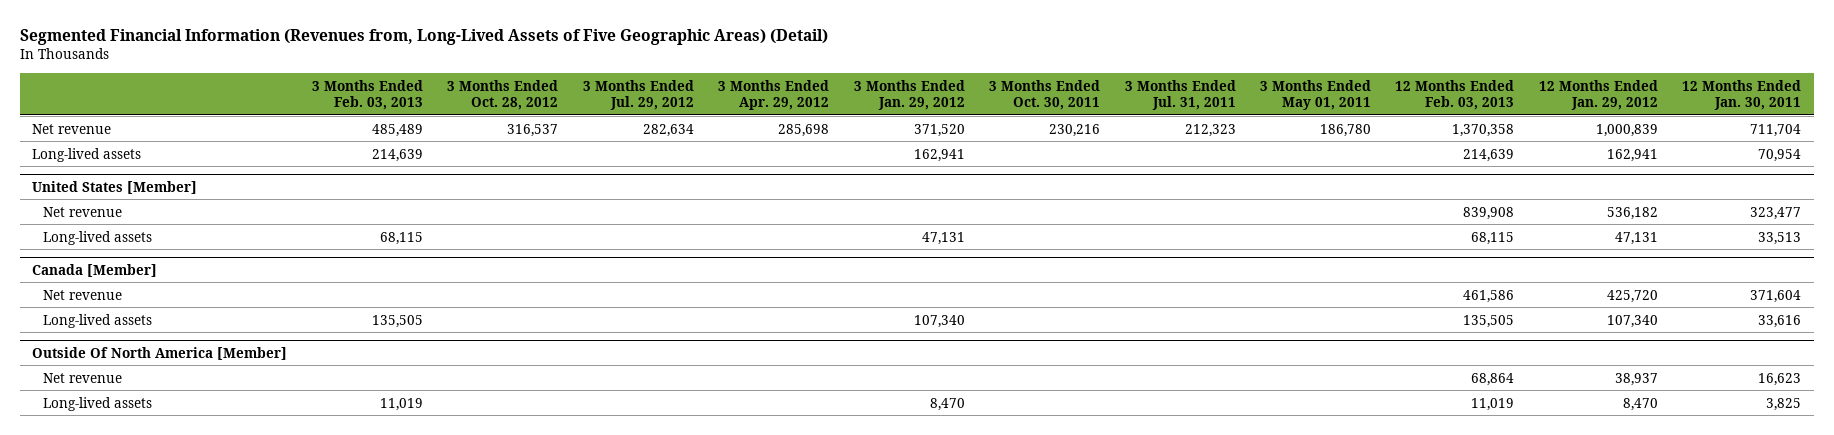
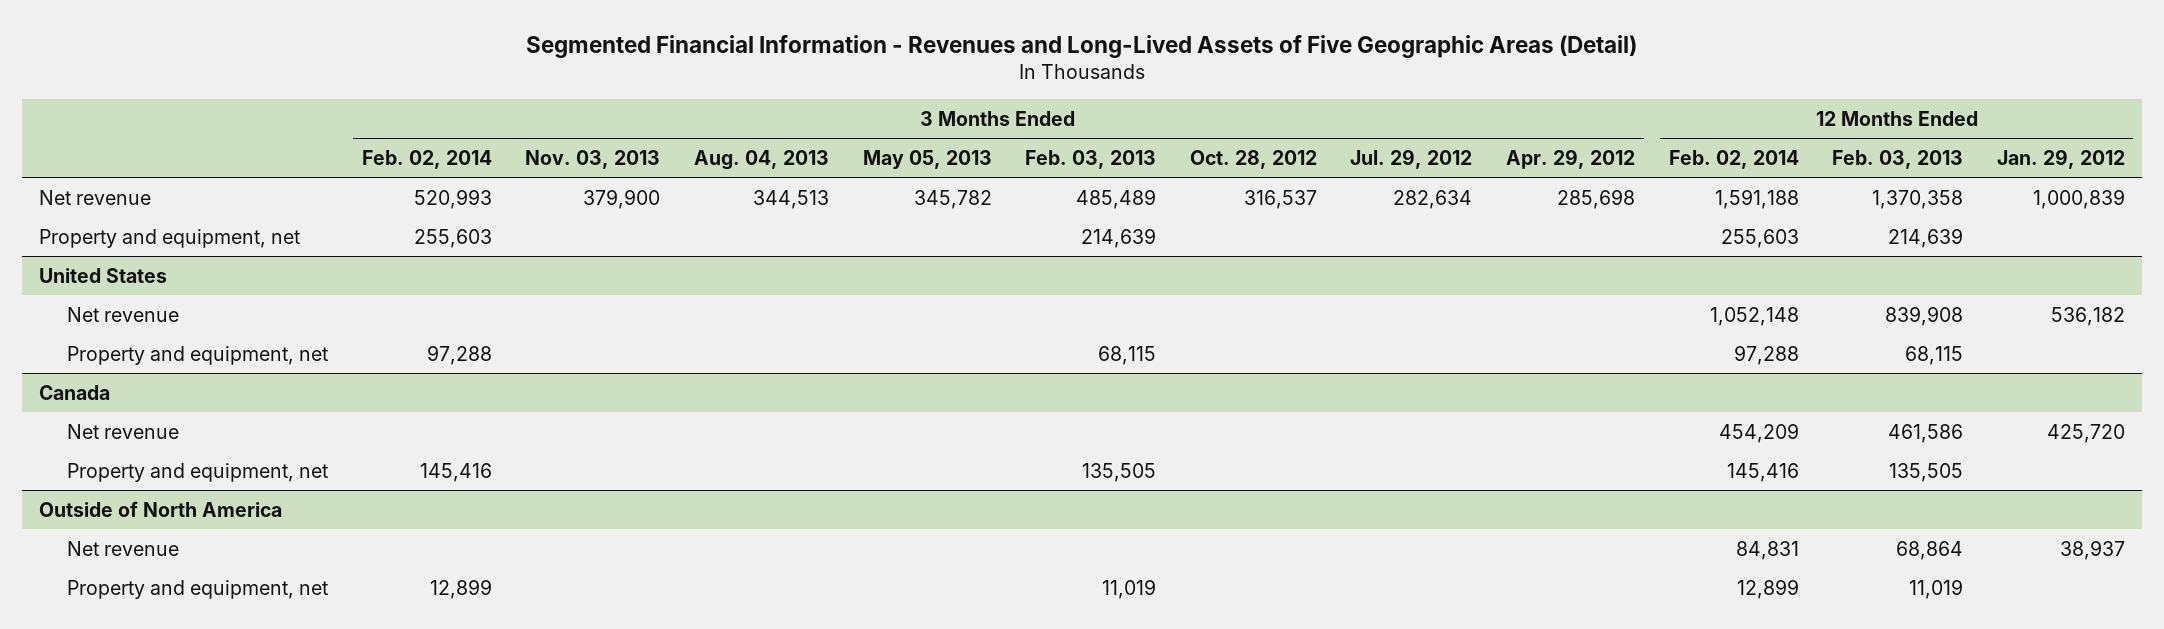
- Segmented Financial Information (Revenues from, Long-Lived Assets of Five Geographic Areas) (Detail)
+ Segmented Financial Information - Revenues and Long-Lived Assets of Five Geographic Areas (Detail)
- | 3 Months Ended Feb. 03, 2013 | 3 Months Ended Oct. 28, 2012 | 3 Months Ended Jul. 29, 2012 | 3 Months Ended Apr. 29, 2012 | 3 Months Ended Jan. 29, 2012 | 3 Months Ended Oct. 30, 2011 | 3 Months Ended Jul. 31, 2011 | 3 Months Ended May 01, 2011 | 12 Months Ended Feb. 03, 2013 | 12 Months Ended Jan. 29, 2012 | 12 Months Ended Jan. 30, 2011
+ | 3 Months Ended Feb. 02, 2014 | 3 Months Ended Nov. 03, 2013 | 3 Months Ended Aug. 04, 2013 | 3 Months Ended May 05, 2013 | 3 Months Ended Feb. 03, 2013 | 3 Months Ended Oct. 28, 2012 | 3 Months Ended Jul. 29, 2012 | 3 Months Ended Apr. 29, 2012 | 12 Months Ended Feb. 02, 2014 | 12 Months Ended Feb. 03, 2013 | 12 Months Ended Jan. 29, 2012
- Long-lived assets | 214,639 | | | | 162,941 | | | | 214,639 | 162,941 | 70,954
- United States [Member]
+ Property and equipment, net | 255,603 | | | | 214,639 | | | | 255,603 | 214,639 |
+ United States
- Long-lived assets | 68,115 | | | | 47,131 | | | | 68,115 | 47,131 | 33,513
- Canada [Member]
+ Property and equipment, net | 97,288 | | | | 68,115 | | | | 97,288 | 68,115 |
+ Canada
- Long-lived assets | 135,505 | | | | 107,340 | | | | 135,505 | 107,340 | 33,616
- Outside Of North America [Member]
+ Property and equipment, net | 145,416 | | | | 135,505 | | | | 145,416 | 135,505 |
+ Outside of North America
- Long-lived assets | 11,019 | | | | 8,470 | | | | 11,019 | 8,470 | 3,825
+ Property and equipment, net | 12,899 | | | | 11,019 | | | | 12,899 | 11,019 |

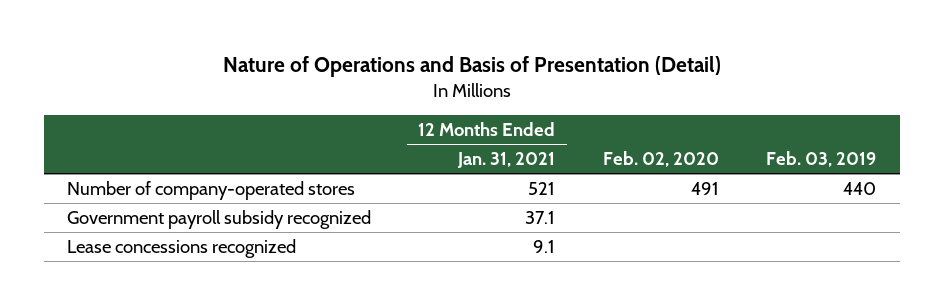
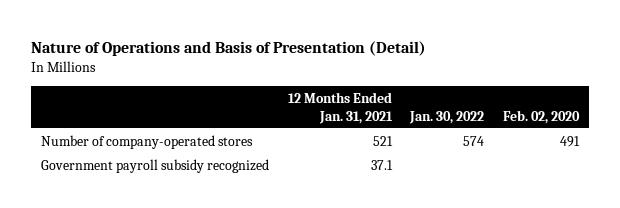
- | 12 Months Ended Jan. 31, 2021 | Feb. 02, 2020 | Feb. 03, 2019
+ | 12 Months Ended Jan. 31, 2021 | Jan. 30, 2022 | Feb. 02, 2020
- Lease concessions recognized | 9.1 | |

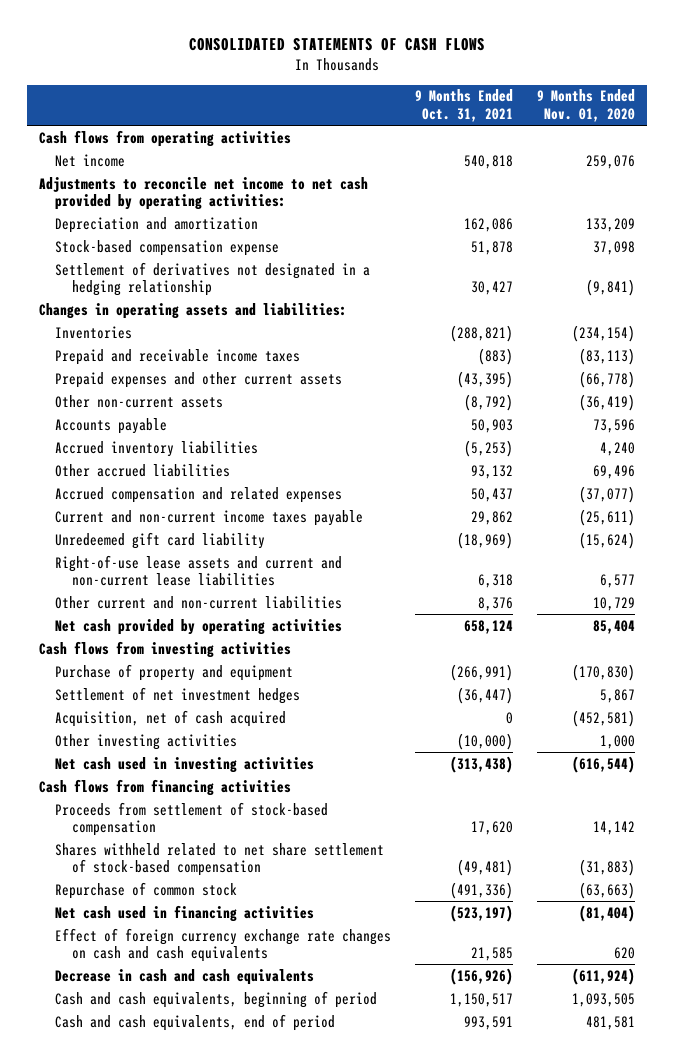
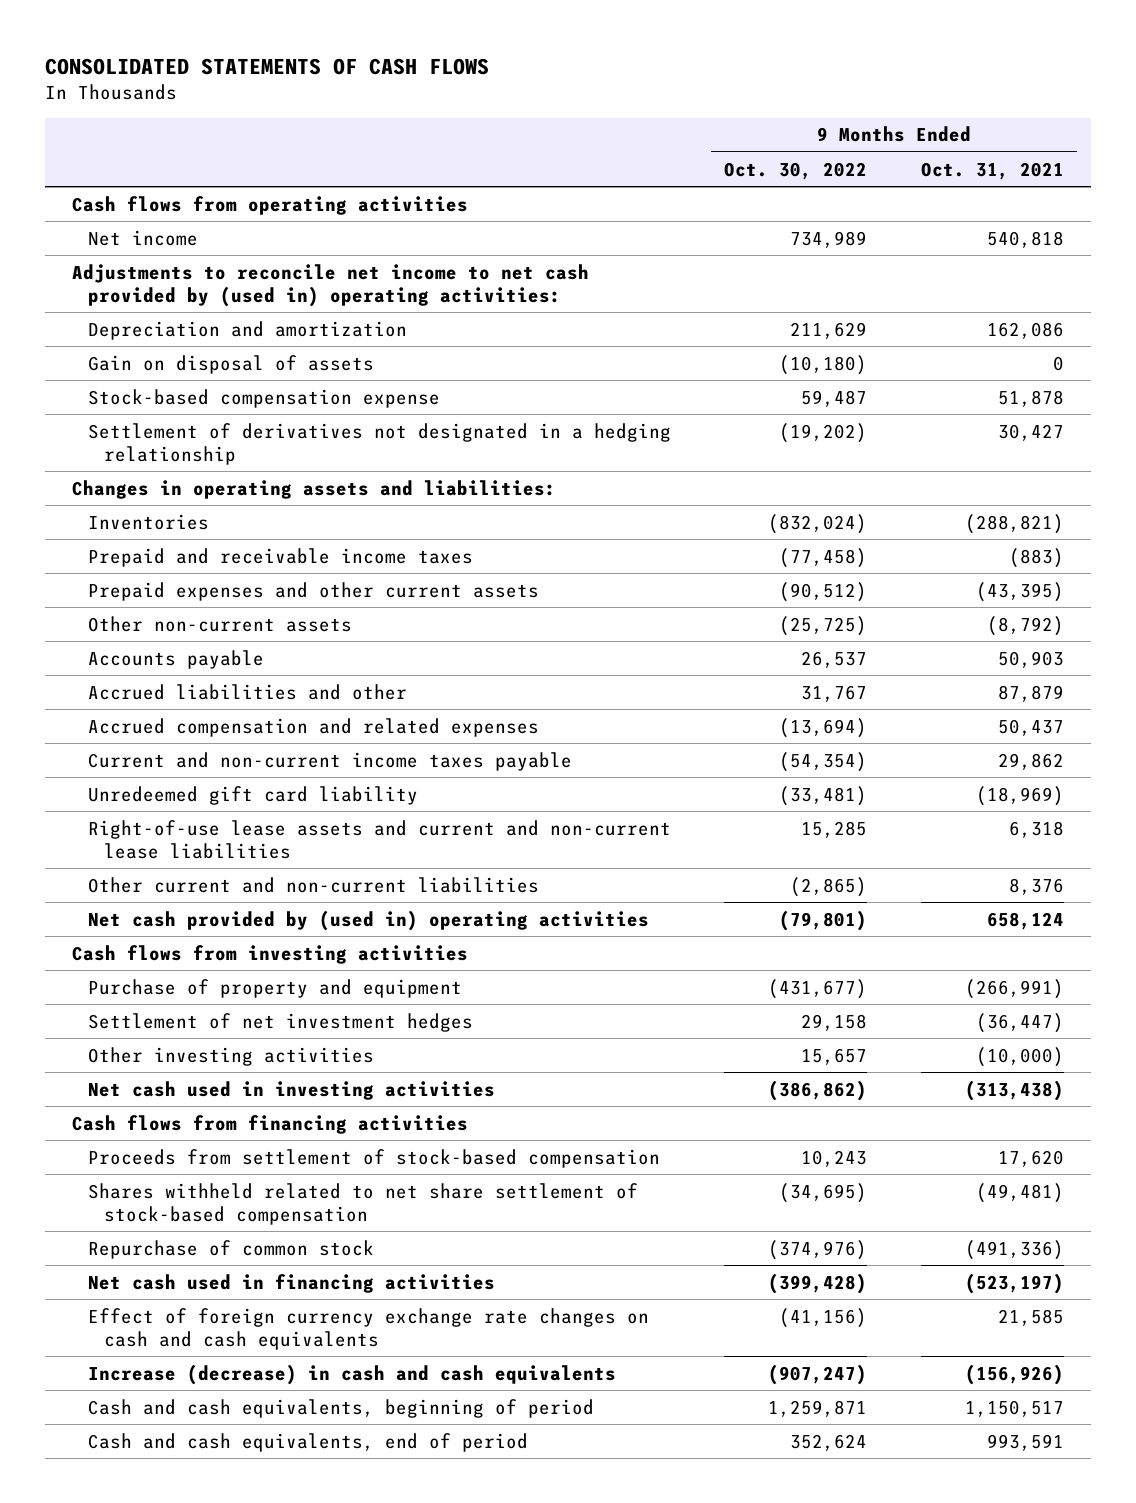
- | 9 Months Ended Oct. 31, 2021 | 9 Months Ended Nov. 01, 2020
+ | 9 Months Ended Oct. 30, 2022 | 9 Months Ended Oct. 31, 2021
- Adjustments to reconcile net income to net cash provided by operating activities:
+ Adjustments to reconcile net income to net cash provided by (used in) operating activities:
+ Gain on disposal of assets | (10,180) | 0
- Accrued inventory liabilities | (5,253) | 4,240
- Other accrued liabilities | 93,132 | 69,496
+ Accrued liabilities and other | 31,767 | 87,879
- Net cash provided by operating activities | 658,124 | 85,404
+ Net cash provided by (used in) operating activities | (79,801) | 658,124
- Acquisition, net of cash acquired | 0 | (452,581)
- Decrease in cash and cash equivalents | (156,926) | (611,924)
+ Increase (decrease) in cash and cash equivalents | (907,247) | (156,926)

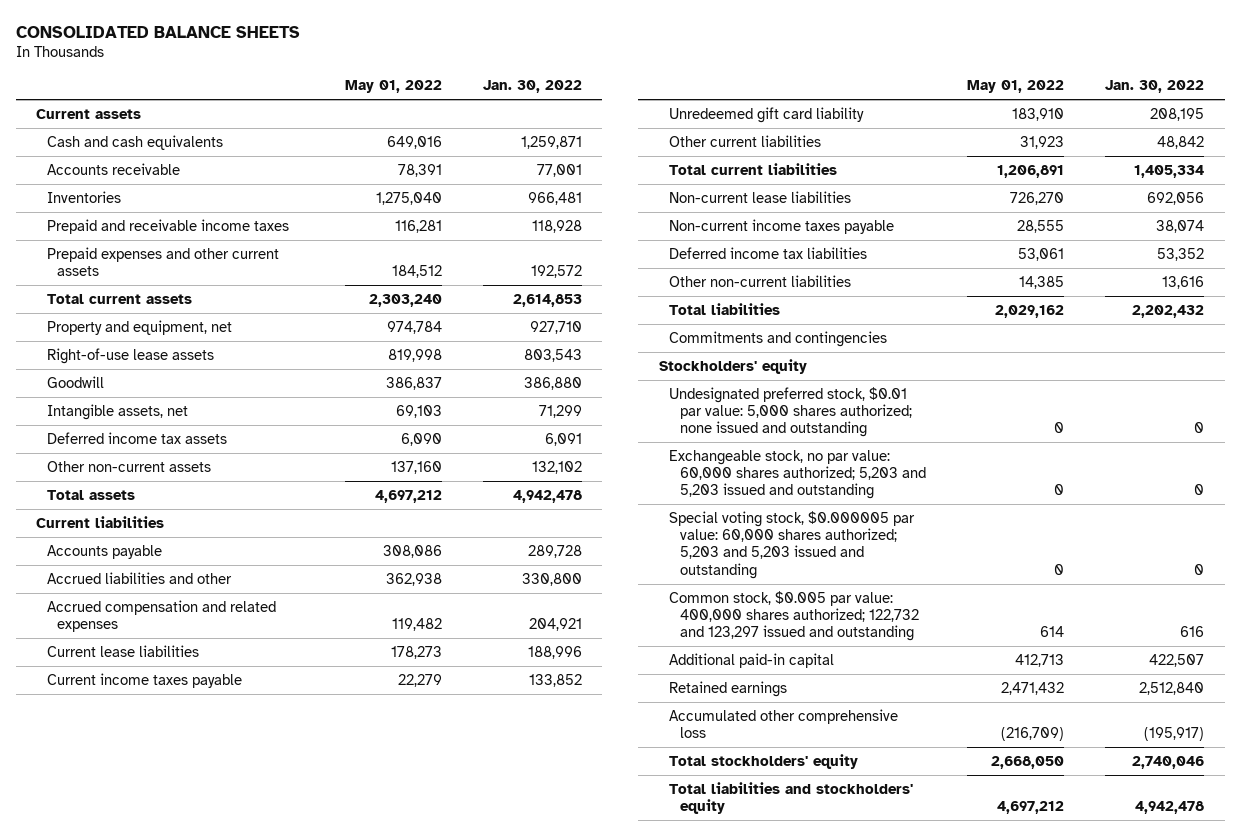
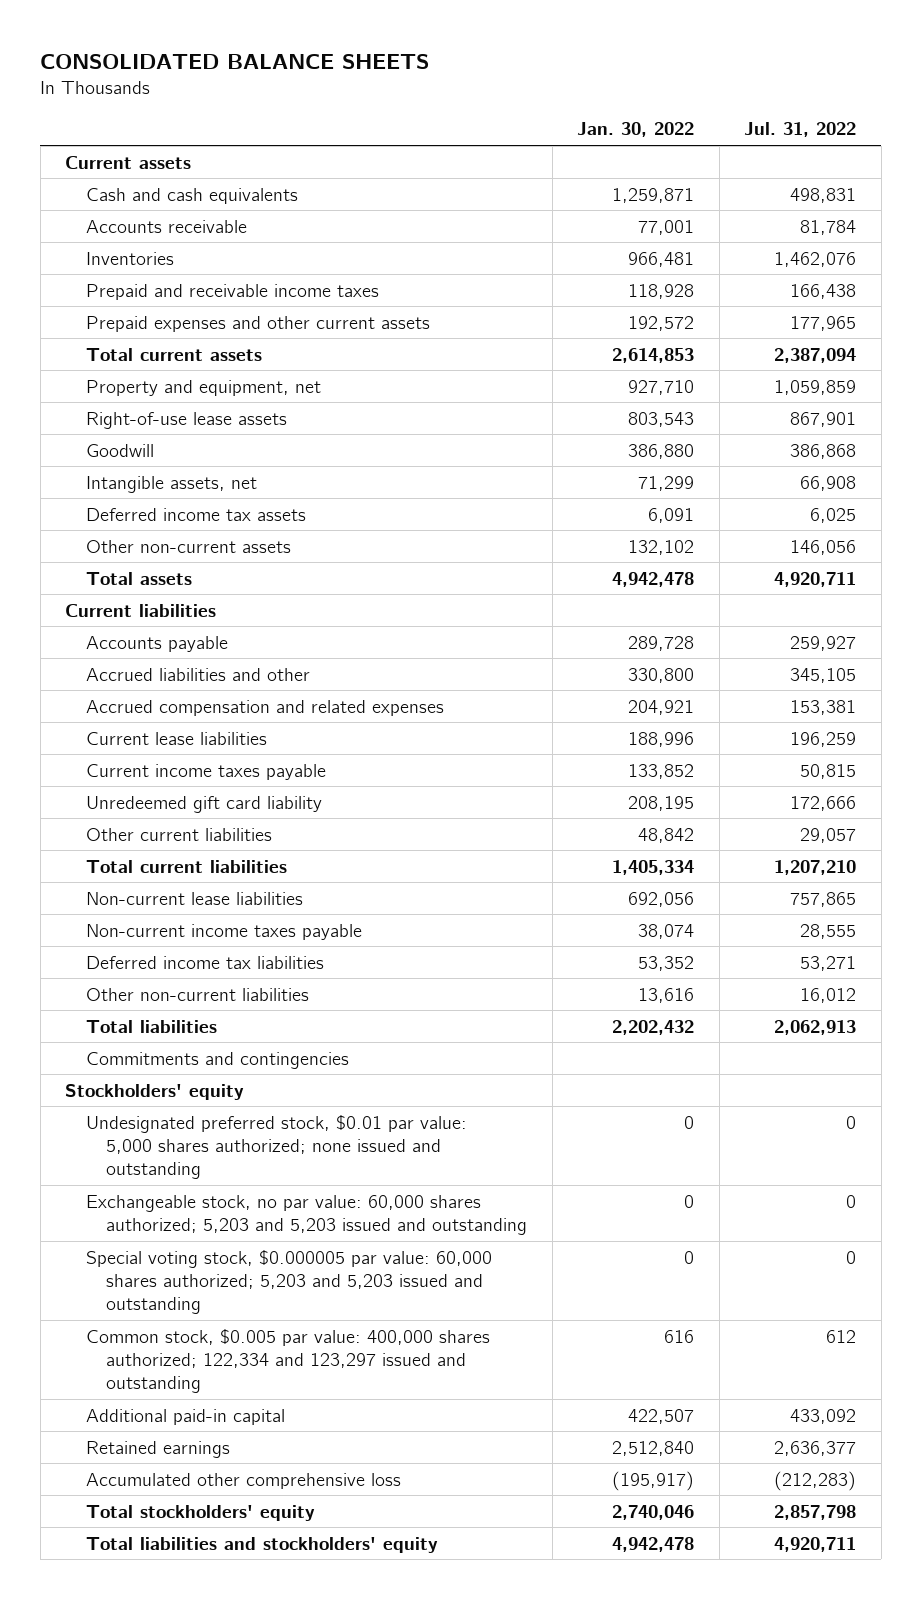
- | May 01, 2022 | Jan. 30, 2022
+ | Jan. 30, 2022 | Jul. 31, 2022
- Common stock, $0.005 par value: 400,000 shares authorized; 122,732 and 123,297 issued and outstanding | 614 | 616
+ Common stock, $0.005 par value: 400,000 shares authorized; 122,334 and 123,297 issued and outstanding | 616 | 612

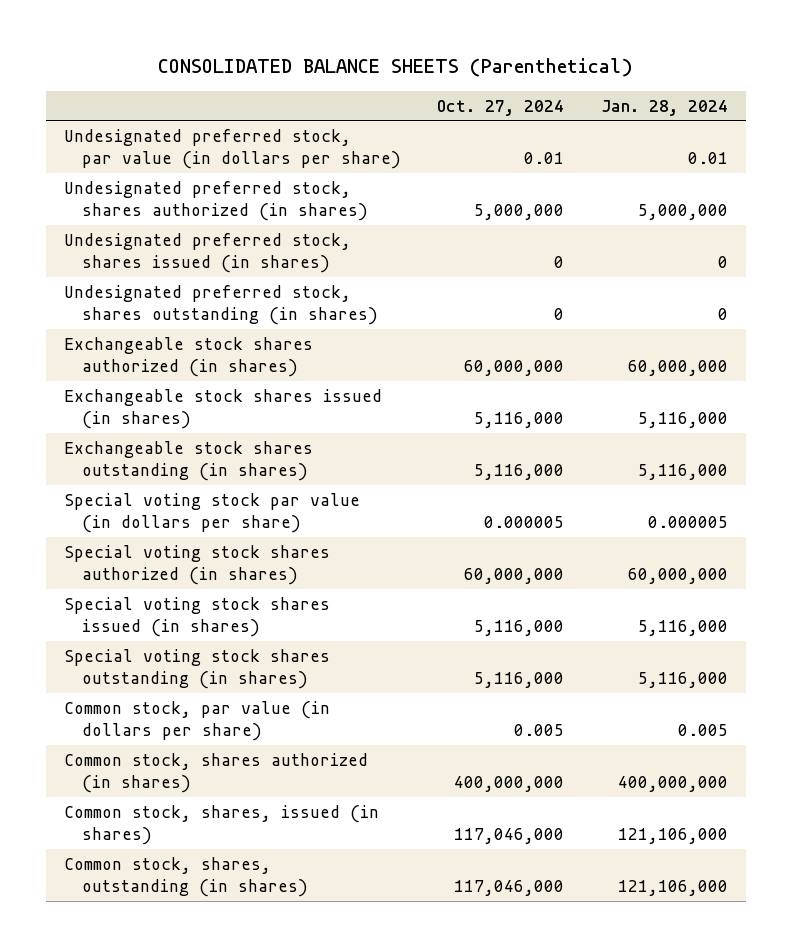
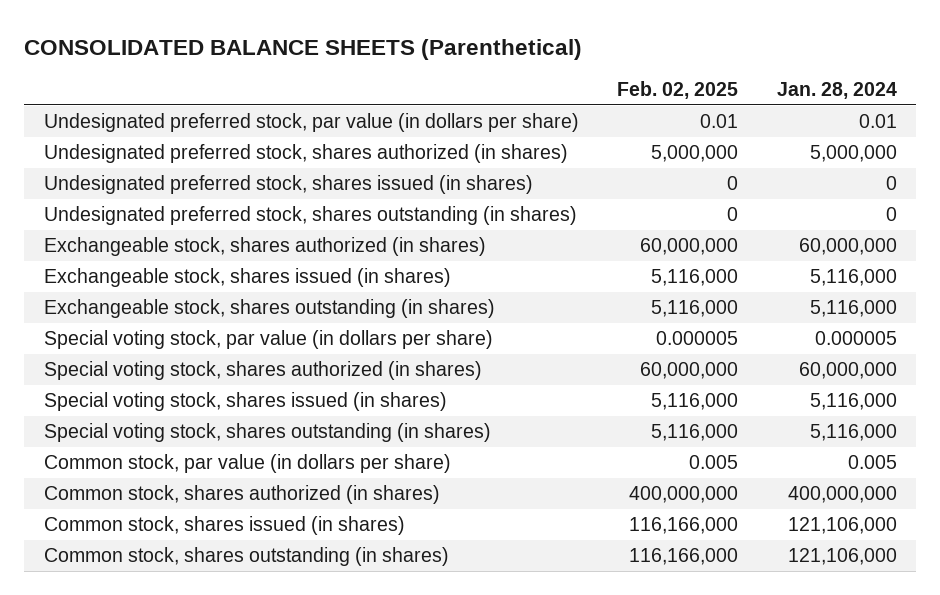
- | Oct. 27, 2024 | Jan. 28, 2024
+ | Feb. 02, 2025 | Jan. 28, 2024
- Exchangeable stock shares authorized (in shares) | 60,000,000 | 60,000,000
- Exchangeable stock shares issued (in shares) | 5,116,000 | 5,116,000
- Exchangeable stock shares outstanding (in shares) | 5,116,000 | 5,116,000
- Special voting stock par value (in dollars per share) | 0.000005 | 0.000005
- Special voting stock shares authorized (in shares) | 60,000,000 | 60,000,000
- Special voting stock shares issued (in shares) | 5,116,000 | 5,116,000
- Special voting stock shares outstanding (in shares) | 5,116,000 | 5,116,000
+ Exchangeable stock, shares authorized (in shares) | 60,000,000 | 60,000,000
+ Exchangeable stock, shares issued (in shares) | 5,116,000 | 5,116,000
+ Exchangeable stock, shares outstanding (in shares) | 5,116,000 | 5,116,000
+ Special voting stock, par value (in dollars per share) | 0.000005 | 0.000005
+ Special voting stock, shares authorized (in shares) | 60,000,000 | 60,000,000
+ Special voting stock, shares issued (in shares) | 5,116,000 | 5,116,000
+ Special voting stock, shares outstanding (in shares) | 5,116,000 | 5,116,000
- Common stock, shares, issued (in shares) | 117,046,000 | 121,106,000
- Common stock, shares, outstanding (in shares) | 117,046,000 | 121,106,000
+ Common stock, shares issued (in shares) | 116,166,000 | 121,106,000
+ Common stock, shares outstanding (in shares) | 116,166,000 | 121,106,000

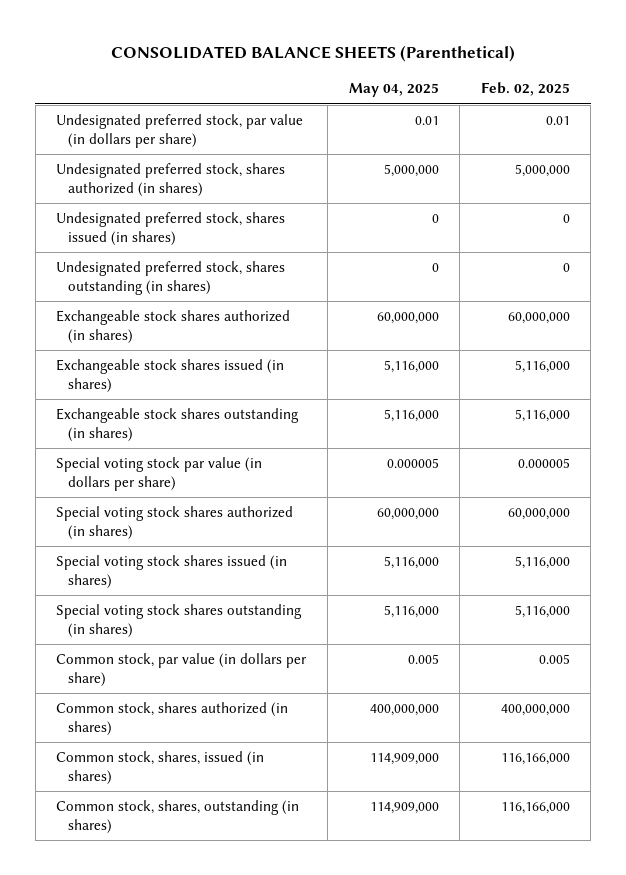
- | Feb. 02, 2025 | Jan. 28, 2024
+ | May 04, 2025 | Feb. 02, 2025
- Exchangeable stock, shares authorized (in shares) | 60,000,000 | 60,000,000
- Exchangeable stock, shares issued (in shares) | 5,116,000 | 5,116,000
- Exchangeable stock, shares outstanding (in shares) | 5,116,000 | 5,116,000
- Special voting stock, par value (in dollars per share) | 0.000005 | 0.000005
- Special voting stock, shares authorized (in shares) | 60,000,000 | 60,000,000
- Special voting stock, shares issued (in shares) | 5,116,000 | 5,116,000
- Special voting stock, shares outstanding (in shares) | 5,116,000 | 5,116,000
+ Exchangeable stock shares authorized (in shares) | 60,000,000 | 60,000,000
+ Exchangeable stock shares issued (in shares) | 5,116,000 | 5,116,000
+ Exchangeable stock shares outstanding (in shares) | 5,116,000 | 5,116,000
+ Special voting stock par value (in dollars per share) | 0.000005 | 0.000005
+ Special voting stock shares authorized (in shares) | 60,000,000 | 60,000,000
+ Special voting stock shares issued (in shares) | 5,116,000 | 5,116,000
+ Special voting stock shares outstanding (in shares) | 5,116,000 | 5,116,000
- Common stock, shares issued (in shares) | 116,166,000 | 121,106,000
- Common stock, shares outstanding (in shares) | 116,166,000 | 121,106,000
+ Common stock, shares, issued (in shares) | 114,909,000 | 116,166,000
+ Common stock, shares, outstanding (in shares) | 114,909,000 | 116,166,000

